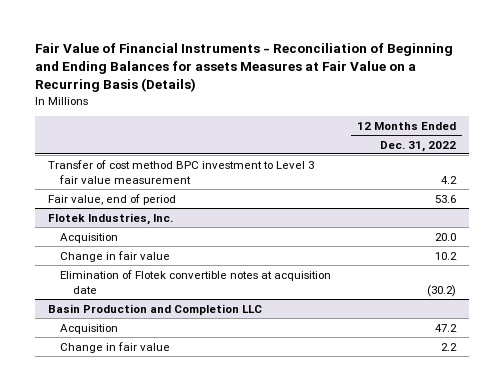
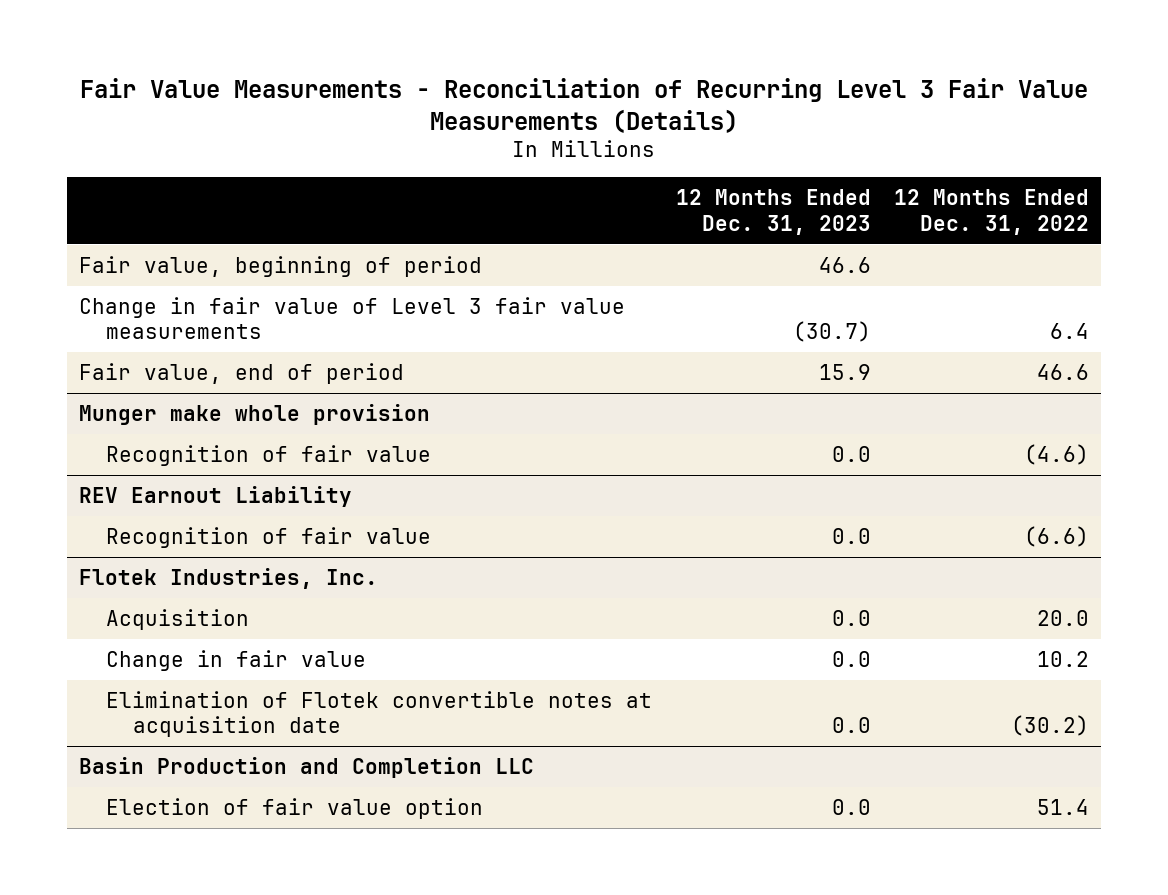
- Fair Value of Financial Instruments - Reconciliation of Beginning and Ending Balances for assets Measures at Fair Value on a Recurring Basis (Details)
+ Fair Value Measurements - Reconciliation of Recurring Level 3 Fair Value Measurements (Details)
- | 12 Months Ended Dec. 31, 2022
+ | 12 Months Ended Dec. 31, 2023 | 12 Months Ended Dec. 31, 2022
- Transfer of cost method BPC investment to Level 3 fair value measurement | 4.2
- Fair value, end of period | 53.6
+ Fair value, beginning of period | 46.6 |
+ Change in fair value of Level 3 fair value measurements | (30.7) | 6.4
+ Fair value, end of period | 15.9 | 46.6
+ Munger make whole provision
+ Recognition of fair value | 0.0 | (4.6)
+ REV Earnout Liability
+ Recognition of fair value | 0.0 | (6.6)
@ Basin Production and Completion LLC
- Acquisition | 47.2
- Change in fair value | 2.2
+ Election of fair value option | 0.0 | 51.4

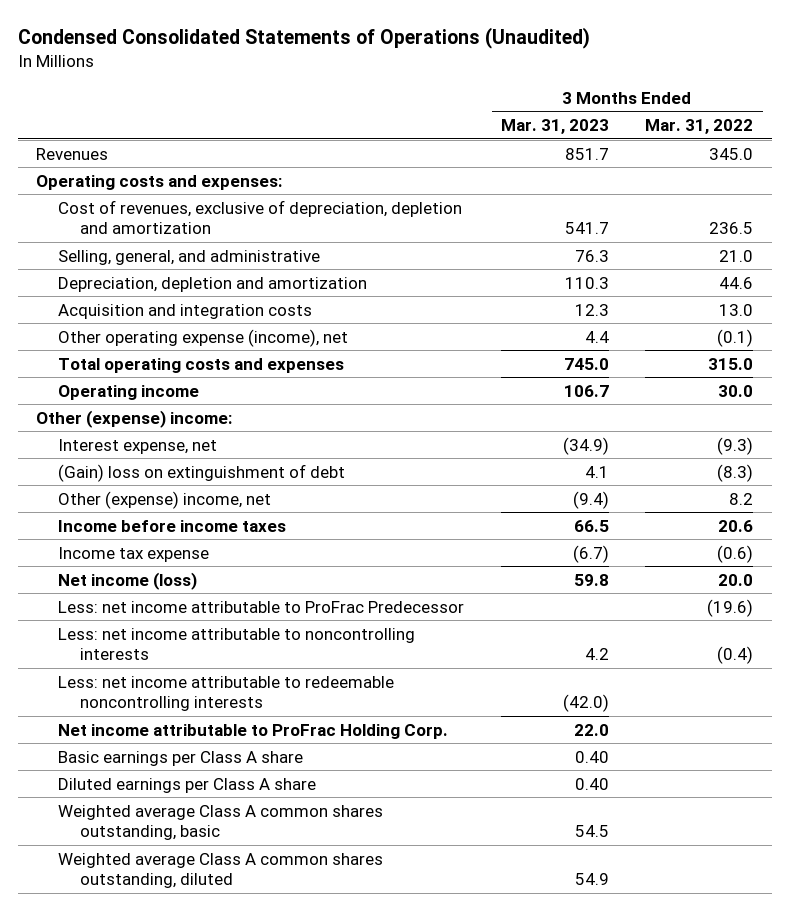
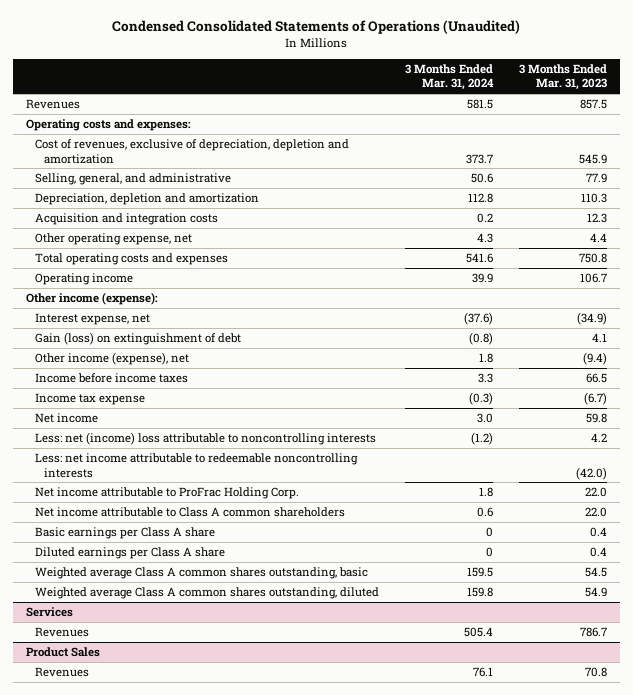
- | 3 Months Ended Mar. 31, 2023 | 3 Months Ended Mar. 31, 2022
+ | 3 Months Ended Mar. 31, 2024 | 3 Months Ended Mar. 31, 2023
- Revenues | 851.7 | 345.0
+ Revenues | 581.5 | 857.5
- Cost of revenues, exclusive of depreciation, depletion and amortization | 541.7 | 236.5
- Selling, general, and administrative | 76.3 | 21.0
+ Cost of revenues, exclusive of depreciation, depletion and amortization | 373.7 | 545.9
+ Selling, general, and administrative | 50.6 | 77.9
- Other operating expense (income), net | 4.4 | (0.1)
- Total operating costs and expenses | 745.0 | 315.0
+ Other operating expense, net | 4.3 | 4.4
+ Total operating costs and expenses | 541.6 | 750.8
- Other (expense) income:
+ Other income (expense):
- (Gain) loss on extinguishment of debt | 4.1 | (8.3)
- Other (expense) income, net | (9.4) | 8.2
+ Gain (loss) on extinguishment of debt | (0.8) | 4.1
+ Other income (expense), net | 1.8 | (9.4)
- Net income (loss) | 59.8 | 20.0
- Less: net income attributable to ProFrac Predecessor | | (19.6)
- Less: net income attributable to noncontrolling interests | 4.2 | (0.4)
+ Net income | 3.0 | 59.8
+ Less: net (income) loss attributable to noncontrolling interests | (1.2) | 4.2
- Basic earnings per Class A share | 0.40 |
- Diluted earnings per Class A share | 0.40 |
+ Net income attributable to Class A common shareholders | 0.6 | 22.0
+ Basic earnings per Class A share | 0 | 0.4
+ Diluted earnings per Class A share | 0 | 0.4
+ Services
+ Revenues | 505.4 | 786.7
+ Product Sales
+ Revenues | 76.1 | 70.8

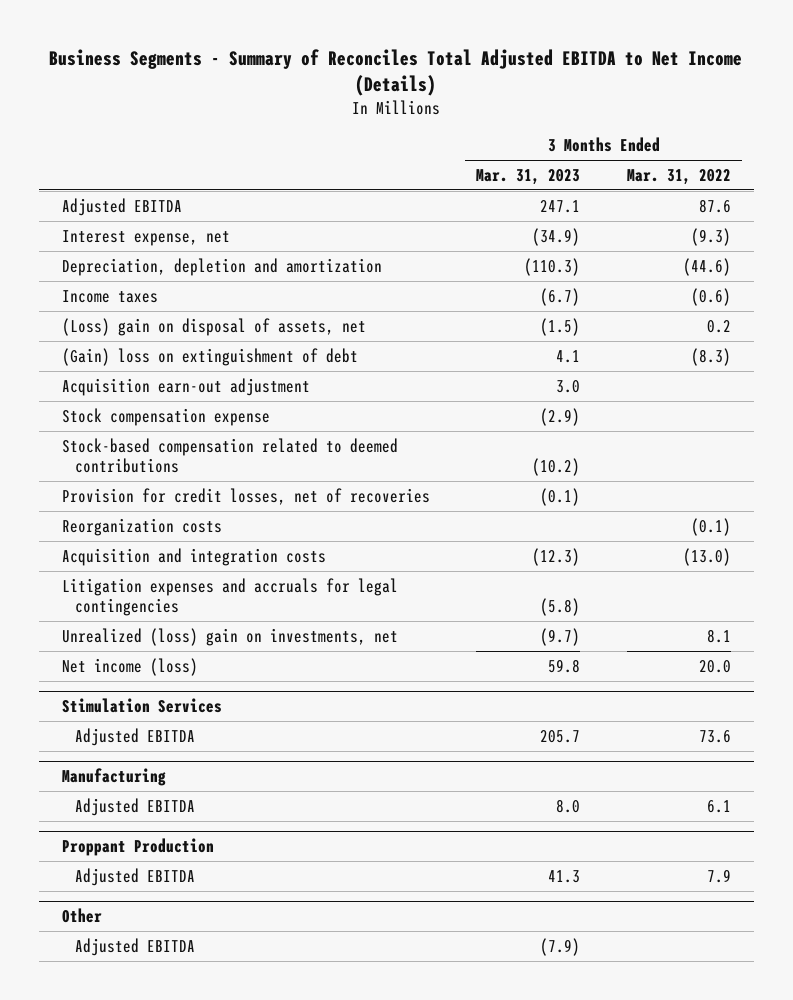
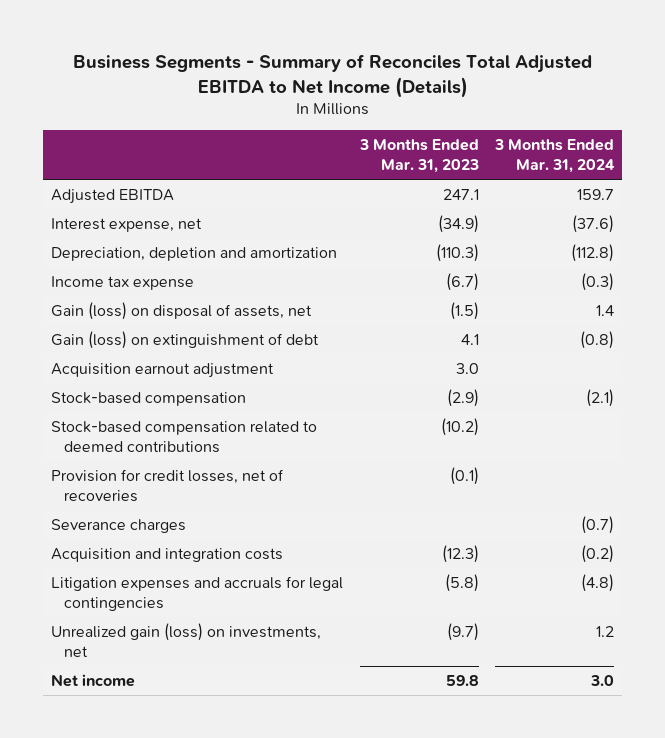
- | 3 Months Ended Mar. 31, 2023 | 3 Months Ended Mar. 31, 2022
+ | 3 Months Ended Mar. 31, 2023 | 3 Months Ended Mar. 31, 2024
- Income taxes | (6.7) | (0.6)
- (Loss) gain on disposal of assets, net | (1.5) | 0.2
- (Gain) loss on extinguishment of debt | 4.1 | (8.3)
- Acquisition earn-out adjustment | 3.0 |
- Stock compensation expense | (2.9) |
+ Income tax expense | (6.7) | (0.3)
+ Gain (loss) on disposal of assets, net | (1.5) | 1.4
+ Gain (loss) on extinguishment of debt | 4.1 | (0.8)
+ Acquisition earnout adjustment | 3.0 |
+ Stock-based compensation | (2.9) | (2.1)
- Reorganization costs | | (0.1)
+ Severance charges | | (0.7)
- Unrealized (loss) gain on investments, net | (9.7) | 8.1
- Net income (loss) | 59.8 | 20.0
- Stimulation Services
- Adjusted EBITDA | 205.7 | 73.6
- Manufacturing
- Adjusted EBITDA | 8.0 | 6.1
- Proppant Production
- Adjusted EBITDA | 41.3 | 7.9
- Other
- Adjusted EBITDA | (7.9) |
+ Unrealized gain (loss) on investments, net | (9.7) | 1.2
+ Net income | 59.8 | 3.0

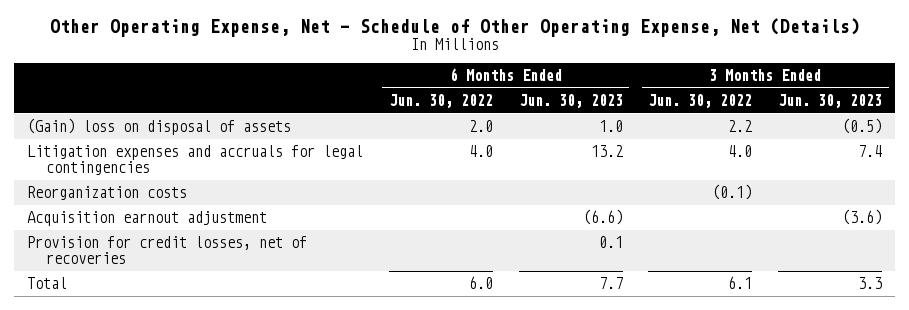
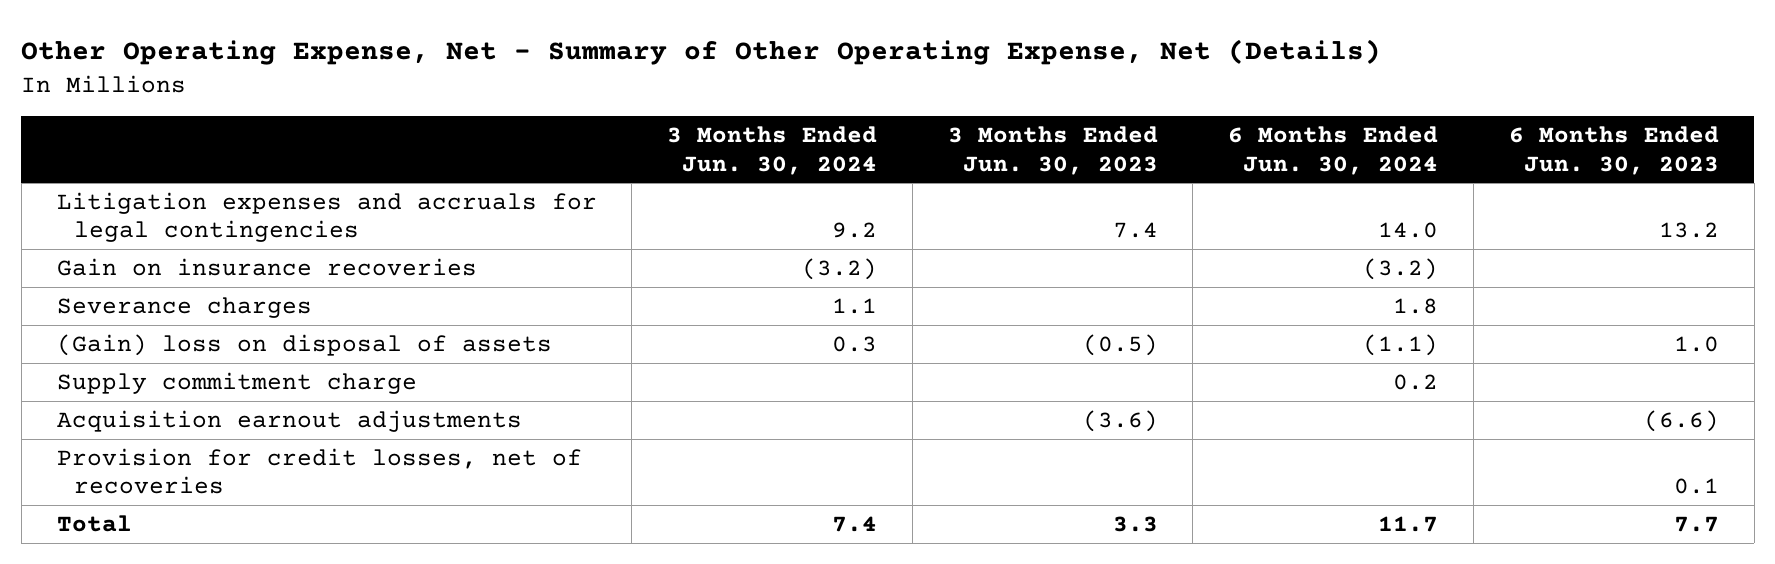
- Other Operating Expense, Net - Schedule of Other Operating Expense, Net (Details)
+ Other Operating Expense, Net - Summary of Other Operating Expense, Net (Details)
- | 6 Months Ended Jun. 30, 2022 | 6 Months Ended Jun. 30, 2023 | 3 Months Ended Jun. 30, 2022 | 3 Months Ended Jun. 30, 2023
+ | 3 Months Ended Jun. 30, 2024 | 3 Months Ended Jun. 30, 2023 | 6 Months Ended Jun. 30, 2024 | 6 Months Ended Jun. 30, 2023
- Reorganization costs | | | (0.1) |
- Acquisition earnout adjustment | | (6.6) | | (3.6)
+ Gain on insurance recoveries | (3.2) | | (3.2) |
+ Severance charges | 1.1 | | 1.8 |
moved down: (Gain) loss on disposal of assets | 0.3 | (0.5) | (1.1) | 1.0
+ Supply commitment charge | | | 0.2 |
+ Acquisition earnout adjustments | | (3.6) | | (6.6)

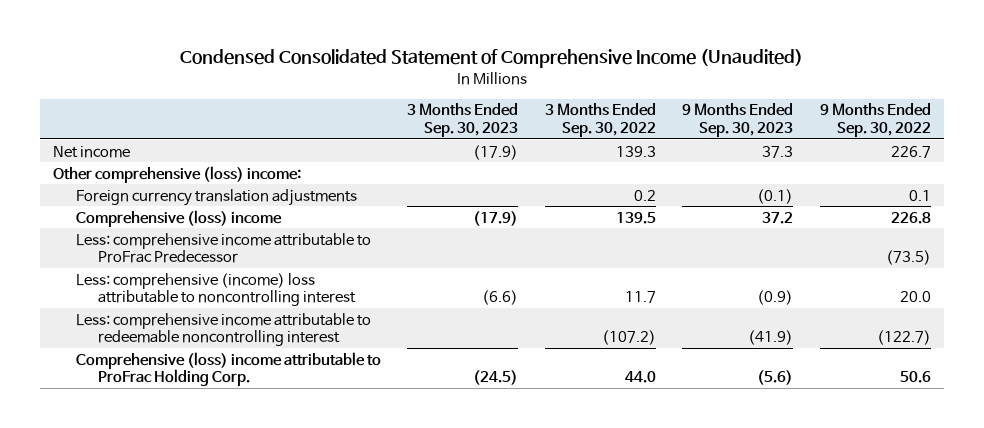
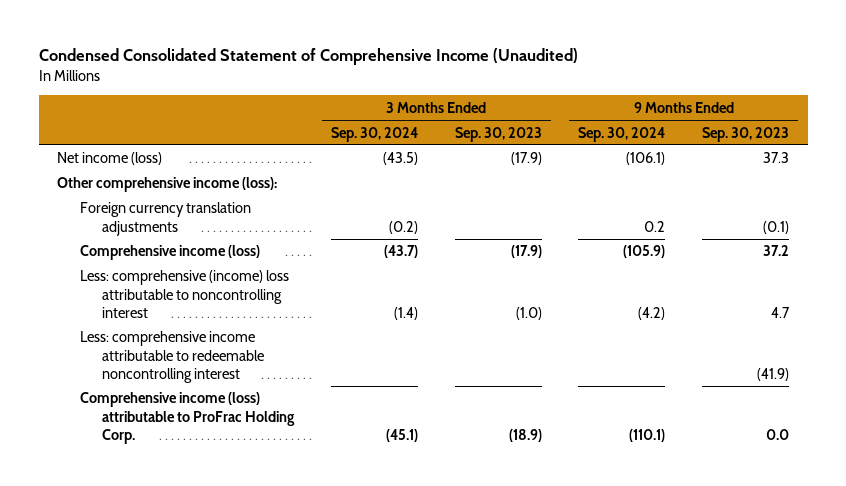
- | 3 Months Ended Sep. 30, 2023 | 3 Months Ended Sep. 30, 2022 | 9 Months Ended Sep. 30, 2023 | 9 Months Ended Sep. 30, 2022
+ | 3 Months Ended Sep. 30, 2024 | 3 Months Ended Sep. 30, 2023 | 9 Months Ended Sep. 30, 2024 | 9 Months Ended Sep. 30, 2023
- Net income | (17.9) | 139.3 | 37.3 | 226.7
- Other comprehensive (loss) income:
+ Net income (loss) | (43.5) | (17.9) | (106.1) | 37.3
+ Other comprehensive income (loss):
- Comprehensive (loss) income | (17.9) | 139.5 | 37.2 | 226.8
- Less: comprehensive income attributable to ProFrac Predecessor | | | | (73.5)
- Less: comprehensive (income) loss attributable to noncontrolling interest | (6.6) | 11.7 | (0.9) | 20.0
+ Comprehensive income (loss) | (43.7) | (17.9) | (105.9) | 37.2
+ Less: comprehensive (income) loss attributable to noncontrolling interest | (1.4) | (1.0) | (4.2) | 4.7
- Comprehensive (loss) income attributable to ProFrac Holding Corp. | (24.5) | 44.0 | (5.6) | 50.6
+ Comprehensive income (loss) attributable to ProFrac Holding Corp. | (45.1) | (18.9) | (110.1) | 0.0

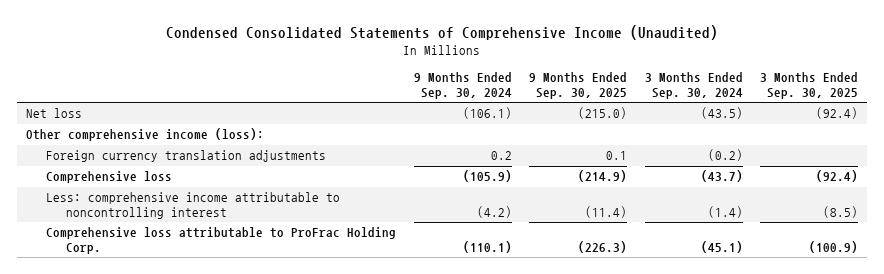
- Condensed Consolidated Statement of Comprehensive Income (Unaudited)
+ Condensed Consolidated Statements of Comprehensive Income (Unaudited)
- | 3 Months Ended Sep. 30, 2024 | 3 Months Ended Sep. 30, 2023 | 9 Months Ended Sep. 30, 2024 | 9 Months Ended Sep. 30, 2023
+ | 9 Months Ended Sep. 30, 2024 | 9 Months Ended Sep. 30, 2025 | 3 Months Ended Sep. 30, 2024 | 3 Months Ended Sep. 30, 2025
- Net income (loss) | (43.5) | (17.9) | (106.1) | 37.3
+ Net loss | (106.1) | (215.0) | (43.5) | (92.4)
- Comprehensive income (loss) | (43.7) | (17.9) | (105.9) | 37.2
- Less: comprehensive (income) loss attributable to noncontrolling interest | (1.4) | (1.0) | (4.2) | 4.7
- Less: comprehensive income attributable to redeemable noncontrolling interest | | | | (41.9)
- Comprehensive income (loss) attributable to ProFrac Holding Corp. | (45.1) | (18.9) | (110.1) | 0.0
+ Comprehensive loss | (105.9) | (214.9) | (43.7) | (92.4)
+ Less: comprehensive income attributable to noncontrolling interest | (4.2) | (11.4) | (1.4) | (8.5)
+ Comprehensive loss attributable to ProFrac Holding Corp. | (110.1) | (226.3) | (45.1) | (100.9)

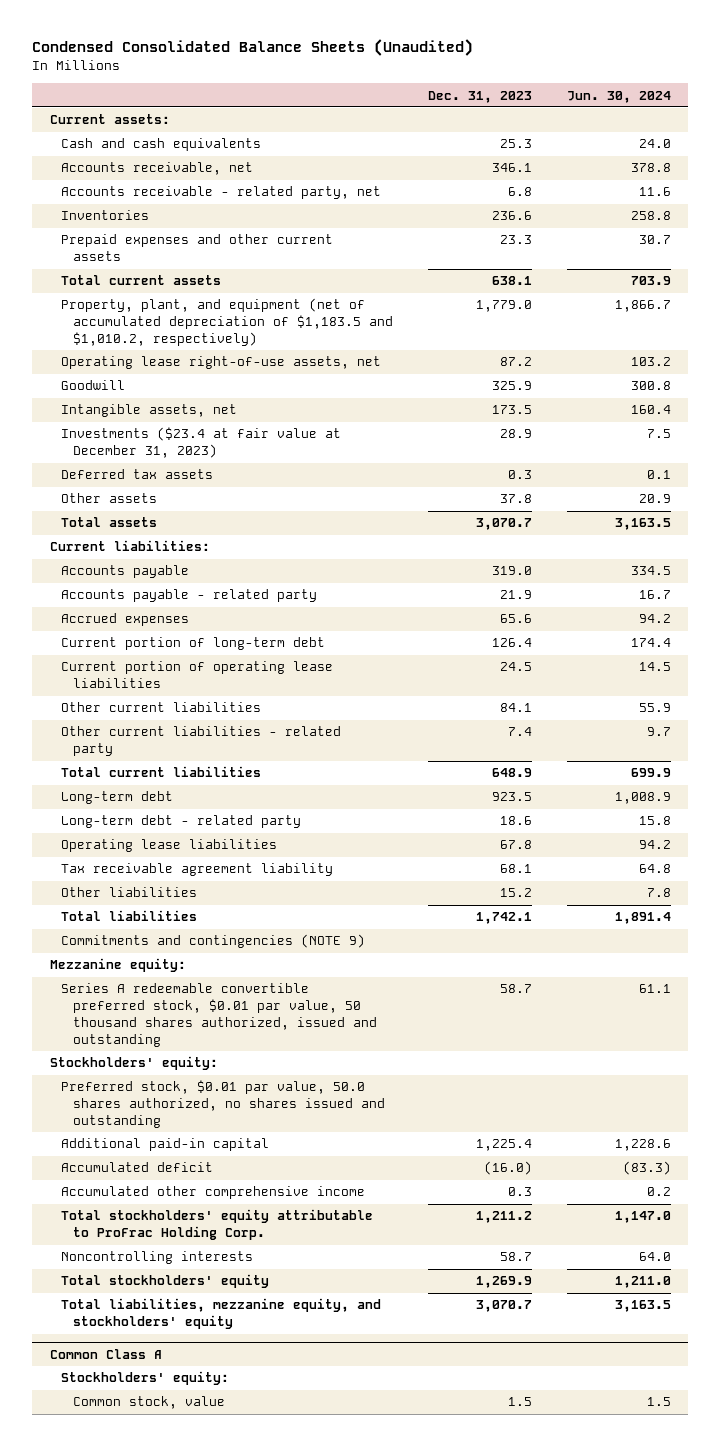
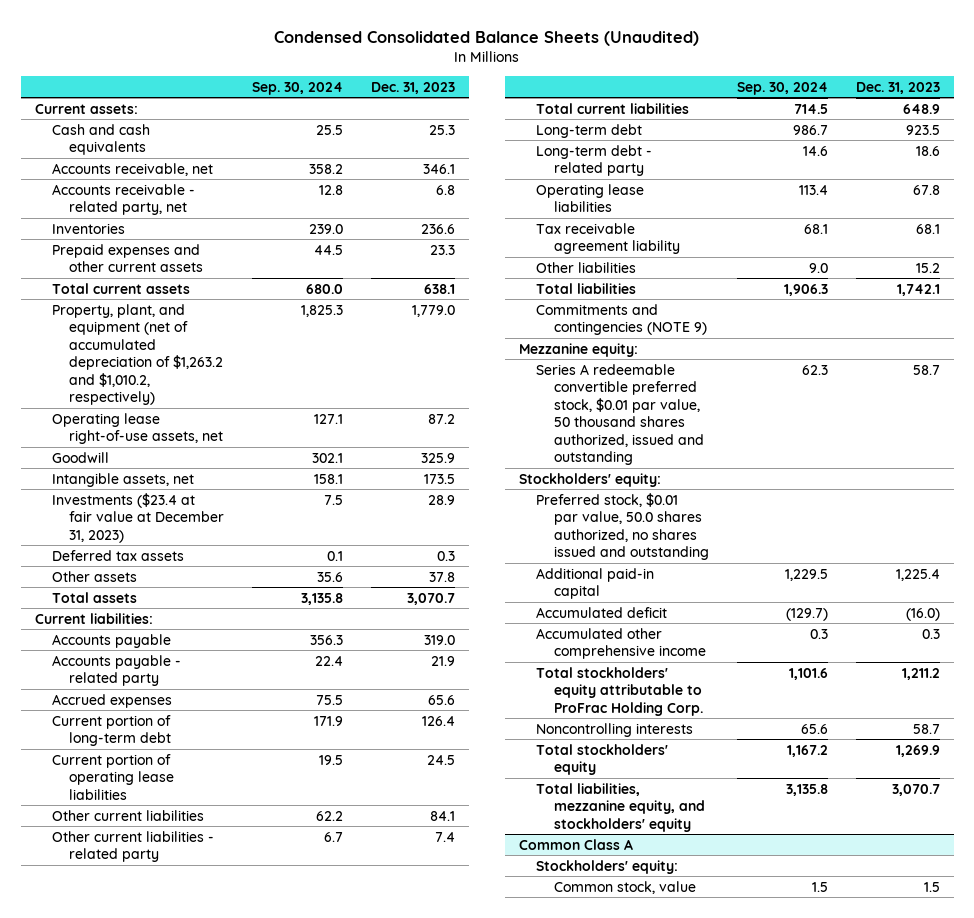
- | Dec. 31, 2023 | Jun. 30, 2024
+ | Sep. 30, 2024 | Dec. 31, 2023
- Property, plant, and equipment (net of accumulated depreciation of $1,183.5 and $1,010.2, respectively) | 1,779.0 | 1,866.7
+ Property, plant, and equipment (net of accumulated depreciation of $1,263.2 and $1,010.2, respectively) | 1,825.3 | 1,779.0

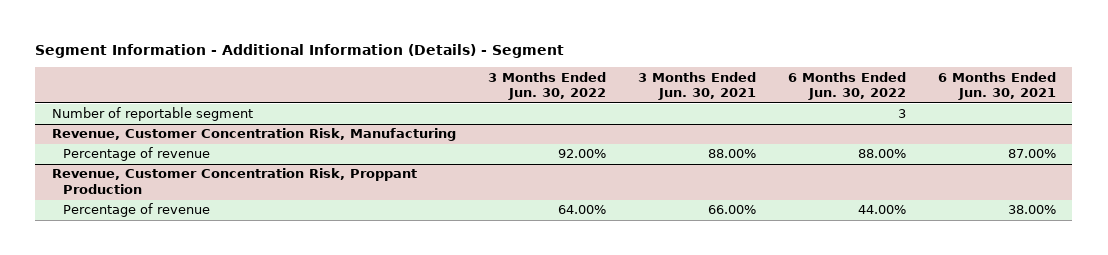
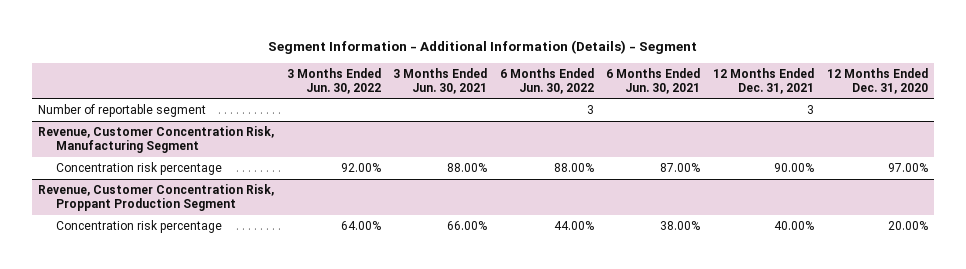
- | 3 Months Ended Jun. 30, 2022 | 3 Months Ended Jun. 30, 2021 | 6 Months Ended Jun. 30, 2022 | 6 Months Ended Jun. 30, 2021
+ | 3 Months Ended Jun. 30, 2022 | 3 Months Ended Jun. 30, 2021 | 6 Months Ended Jun. 30, 2022 | 6 Months Ended Jun. 30, 2021 | 12 Months Ended Dec. 31, 2021 | 12 Months Ended Dec. 31, 2020
- Revenue, Customer Concentration Risk, Manufacturing
- Percentage of revenue | 92.00% | 88.00% | 88.00% | 87.00%
- Revenue, Customer Concentration Risk, Proppant Production
- Percentage of revenue | 64.00% | 66.00% | 44.00% | 38.00%
+ Revenue, Customer Concentration Risk, Manufacturing Segment
+ Concentration risk percentage | 92.00% | 88.00% | 88.00% | 87.00% | 90.00% | 97.00%
+ Revenue, Customer Concentration Risk, Proppant Production Segment
+ Concentration risk percentage | 64.00% | 66.00% | 44.00% | 38.00% | 40.00% | 20.00%

